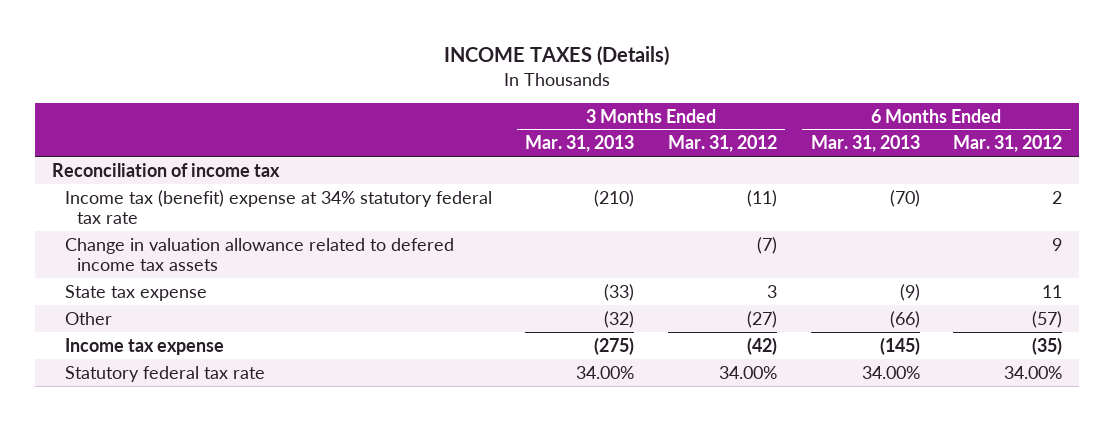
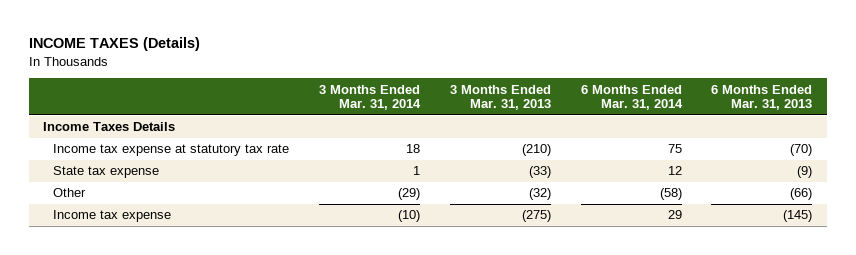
- | 3 Months Ended Mar. 31, 2013 | 3 Months Ended Mar. 31, 2012 | 6 Months Ended Mar. 31, 2013 | 6 Months Ended Mar. 31, 2012
+ | 3 Months Ended Mar. 31, 2014 | 3 Months Ended Mar. 31, 2013 | 6 Months Ended Mar. 31, 2014 | 6 Months Ended Mar. 31, 2013
- Reconciliation of income tax
- Income tax (benefit) expense at 34% statutory federal tax rate | (210) | (11) | (70) | 2
- Change in valuation allowance related to defered income tax assets | | (7) | | 9
+ Income Taxes Details
+ Income tax expense at statutory tax rate | 18 | (210) | 75 | (70)
- Statutory federal tax rate | 34.00% | 34.00% | 34.00% | 34.00%

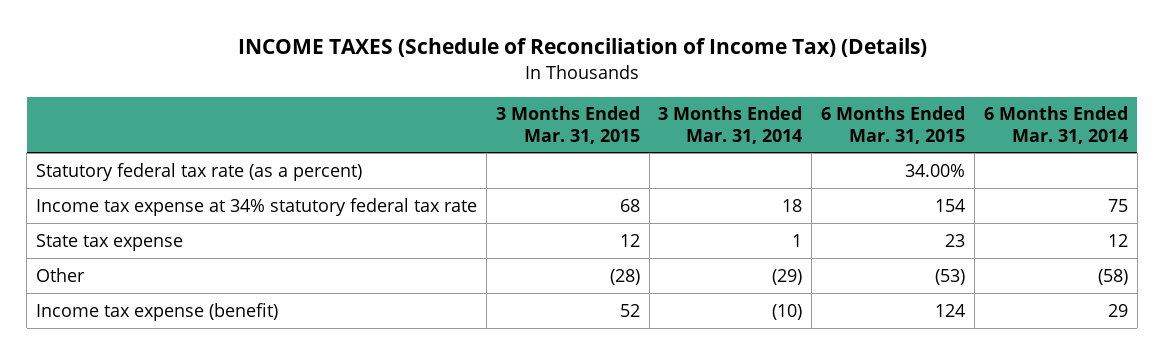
- INCOME TAXES (Details)
+ INCOME TAXES (Schedule of Reconciliation of Income Tax) (Details)
- | 3 Months Ended Mar. 31, 2014 | 3 Months Ended Mar. 31, 2013 | 6 Months Ended Mar. 31, 2014 | 6 Months Ended Mar. 31, 2013
+ | 3 Months Ended Mar. 31, 2015 | 3 Months Ended Mar. 31, 2014 | 6 Months Ended Mar. 31, 2015 | 6 Months Ended Mar. 31, 2014
- Income Taxes Details
- Income tax expense at statutory tax rate | 18 | (210) | 75 | (70)
+ Statutory federal tax rate (as a percent) | | | 34.00% |
+ Income tax expense at 34% statutory federal tax rate | 68 | 18 | 154 | 75
- Income tax expense | (10) | (275) | 29 | (145)
+ Income tax expense (benefit) | 52 | (10) | 124 | 29

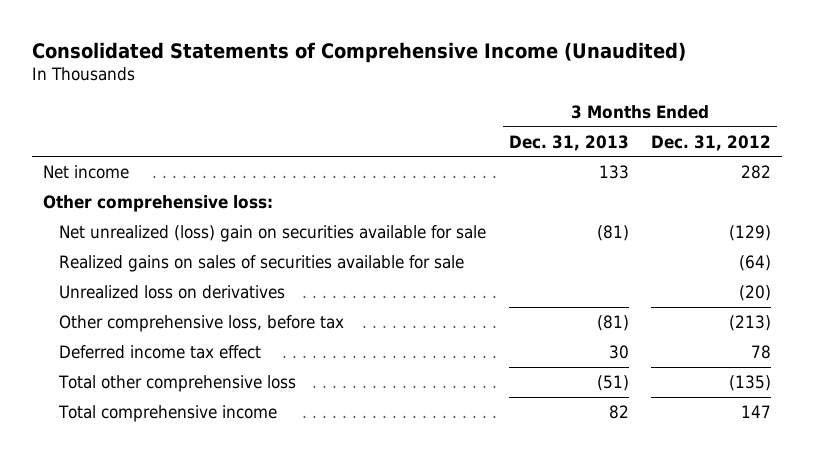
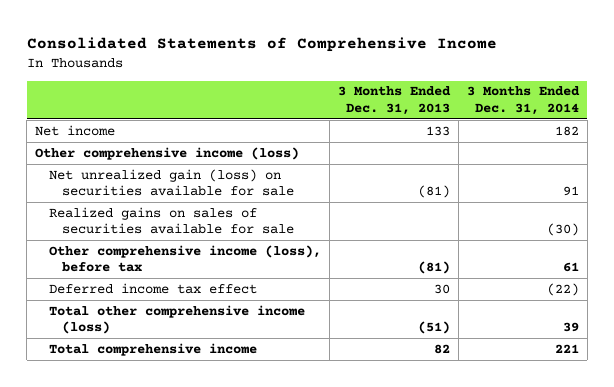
- Consolidated Statements of Comprehensive Income (Unaudited)
+ Consolidated Statements of Comprehensive Income
- | 3 Months Ended Dec. 31, 2013 | 3 Months Ended Dec. 31, 2012
+ | 3 Months Ended Dec. 31, 2013 | 3 Months Ended Dec. 31, 2014
- Other comprehensive loss:
- Net unrealized (loss) gain on securities available for sale | (81) | (129)
+ Other comprehensive income (loss)
+ Net unrealized gain (loss) on securities available for sale | (81) | 91
- Unrealized loss on derivatives | | (20)
- Other comprehensive loss, before tax | (81) | (213)
+ Other comprehensive income (loss), before tax | (81) | 61
- Total other comprehensive loss | (51) | (135)
+ Total other comprehensive income (loss) | (51) | 39

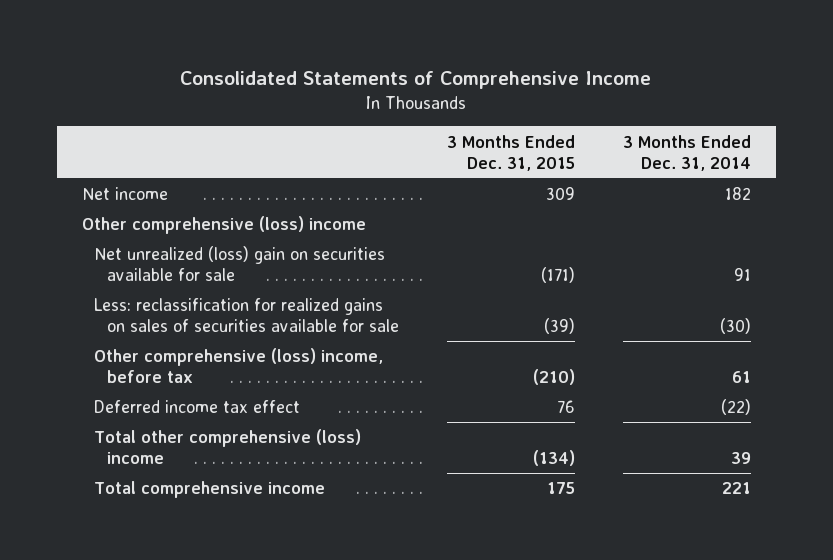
- | 3 Months Ended Dec. 31, 2013 | 3 Months Ended Dec. 31, 2014
+ | 3 Months Ended Dec. 31, 2015 | 3 Months Ended Dec. 31, 2014
- Other comprehensive income (loss)
- Net unrealized gain (loss) on securities available for sale | (81) | 91
- Realized gains on sales of securities available for sale | | (30)
- Other comprehensive income (loss), before tax | (81) | 61
+ Other comprehensive (loss) income
+ Net unrealized (loss) gain on securities available for sale | (171) | 91
+ Less: reclassification for realized gains on sales of securities available for sale | (39) | (30)
+ Other comprehensive (loss) income, before tax | (210) | 61
- Total other comprehensive income (loss) | (51) | 39
+ Total other comprehensive (loss) income | (134) | 39

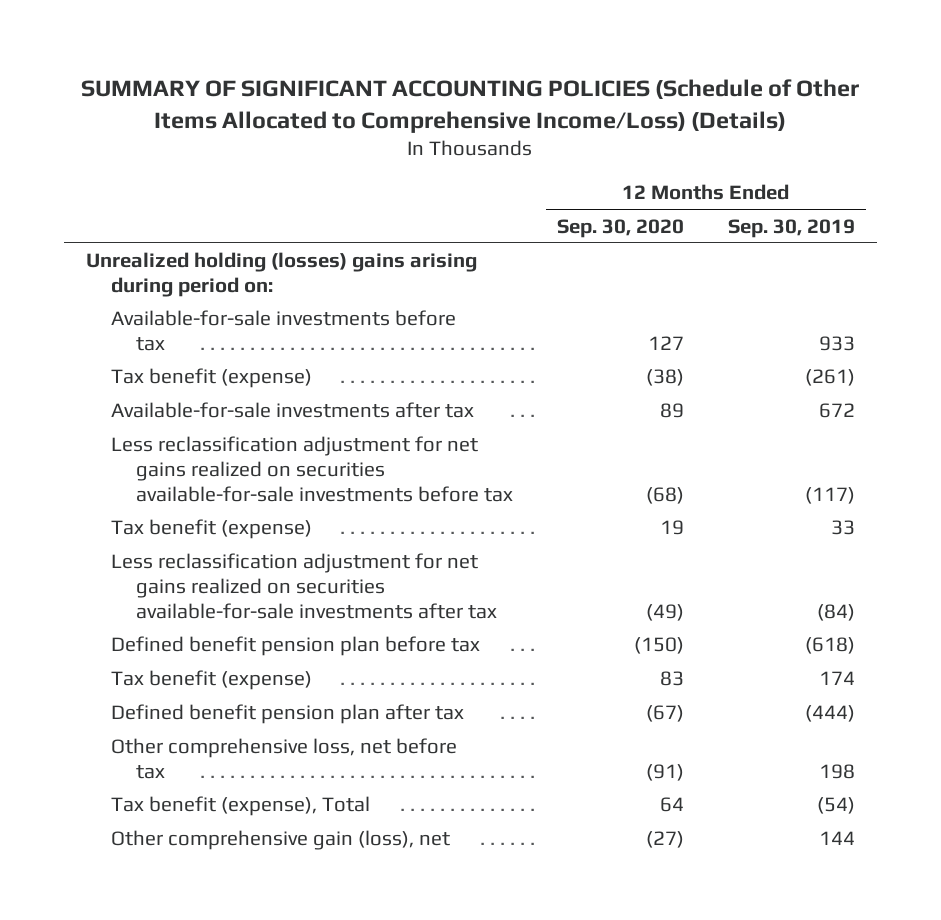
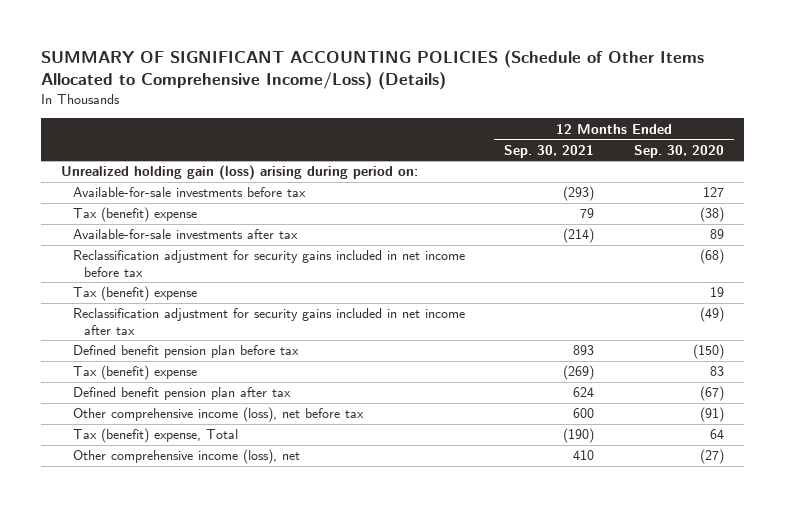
- | 12 Months Ended Sep. 30, 2020 | 12 Months Ended Sep. 30, 2019
+ | 12 Months Ended Sep. 30, 2021 | 12 Months Ended Sep. 30, 2020
- Unrealized holding (losses) gains arising during period on:
+ Unrealized holding gain (loss) arising during period on:
- Tax benefit (expense) | (38) | (261)
+ Tax (benefit) expense | 79 | (38)
- Less reclassification adjustment for net gains realized on securities available-for-sale investments before tax | (68) | (117)
- Tax benefit (expense) | 19 | 33
- Less reclassification adjustment for net gains realized on securities available-for-sale investments after tax | (49) | (84)
+ Reclassification adjustment for security gains included in net income before tax | | (68)
+ Tax (benefit) expense | | 19
+ Reclassification adjustment for security gains included in net income after tax | | (49)
- Tax benefit (expense) | 83 | 174
+ Tax (benefit) expense | (269) | 83
- Other comprehensive loss, net before tax | (91) | 198
- Tax benefit (expense), Total | 64 | (54)
- Other comprehensive gain (loss), net | (27) | 144
+ Other comprehensive income (loss), net before tax | 600 | (91)
+ Tax (benefit) expense, Total | (190) | 64
+ Other comprehensive income (loss), net | 410 | (27)

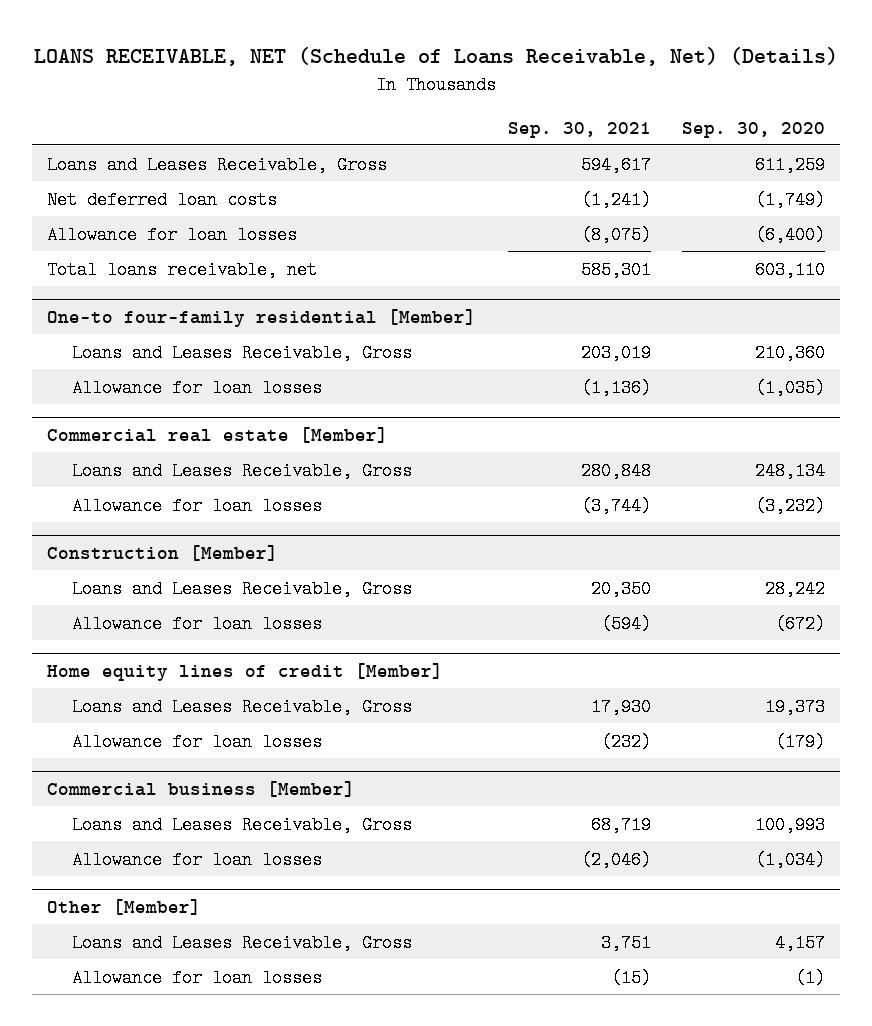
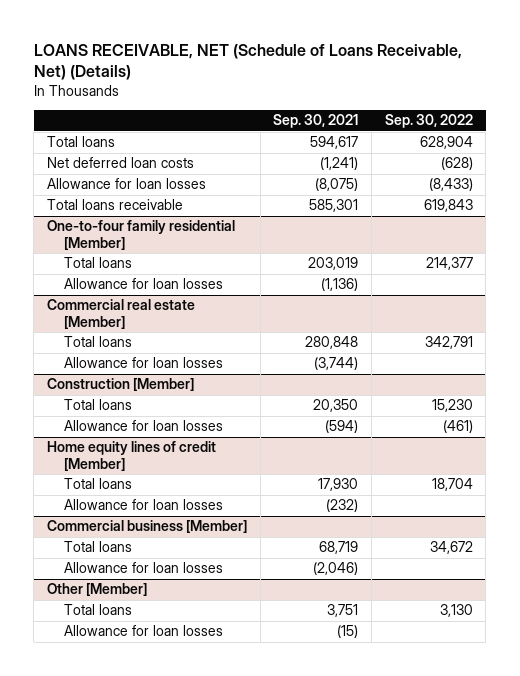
- | Sep. 30, 2021 | Sep. 30, 2020
+ | Sep. 30, 2021 | Sep. 30, 2022
- Loans and Leases Receivable, Gross | 594,617 | 611,259
+ Total loans | 594,617 | 628,904
- Total loans receivable, net | 585,301 | 603,110
- One-to four-family residential [Member]
- Loans and Leases Receivable, Gross | 203,019 | 210,360
+ Total loans receivable | 585,301 | 619,843
+ One-to-four family residential [Member]
+ Total loans | 203,019 | 214,377
@ Commercial real estate [Member]
- Loans and Leases Receivable, Gross | 280,848 | 248,134
+ Total loans | 280,848 | 342,791
@ Construction [Member]
- Loans and Leases Receivable, Gross | 20,350 | 28,242
+ Total loans | 20,350 | 15,230
@ Home equity lines of credit [Member]
- Loans and Leases Receivable, Gross | 17,930 | 19,373
+ Total loans | 17,930 | 18,704
@ Commercial business [Member]
- Loans and Leases Receivable, Gross | 68,719 | 100,993
+ Total loans | 68,719 | 34,672
@ Other [Member]
- Loans and Leases Receivable, Gross | 3,751 | 4,157
+ Total loans | 3,751 | 3,130

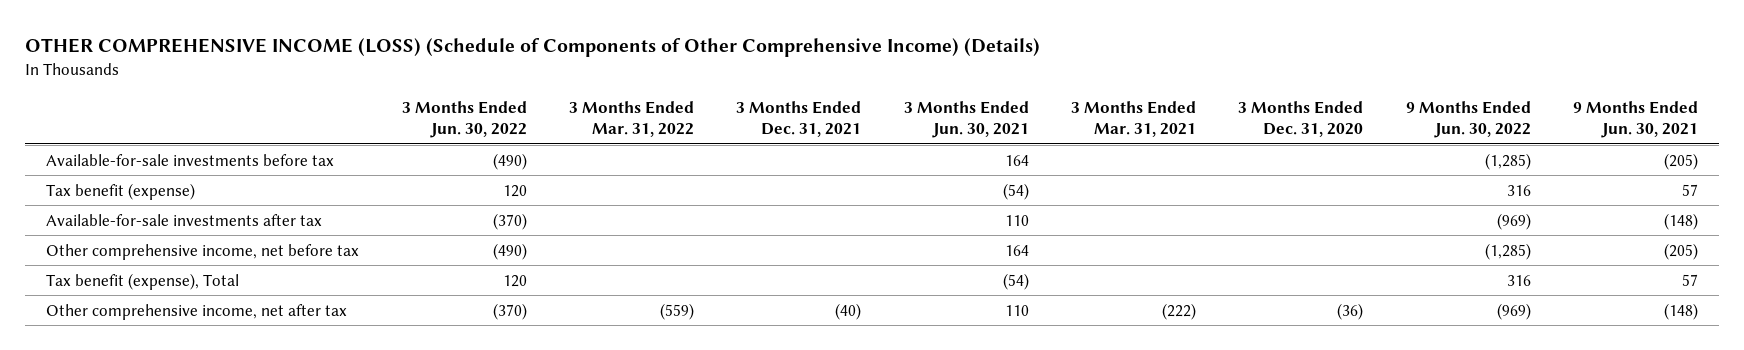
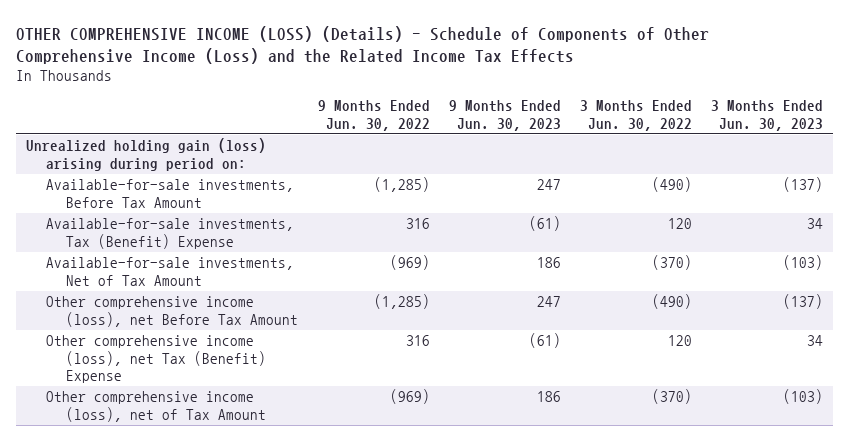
- OTHER COMPREHENSIVE INCOME (LOSS) (Schedule of Components of Other Comprehensive Income) (Details)
+ OTHER COMPREHENSIVE INCOME (LOSS) (Details) - Schedule of Components of Other Comprehensive Income (Loss) and the Related Income Tax Effects
- | 3 Months Ended Jun. 30, 2022 | 3 Months Ended Mar. 31, 2022 | 3 Months Ended Dec. 31, 2021 | 3 Months Ended Jun. 30, 2021 | 3 Months Ended Mar. 31, 2021 | 3 Months Ended Dec. 31, 2020 | 9 Months Ended Jun. 30, 2022 | 9 Months Ended Jun. 30, 2021
+ | 9 Months Ended Jun. 30, 2022 | 9 Months Ended Jun. 30, 2023 | 3 Months Ended Jun. 30, 2022 | 3 Months Ended Jun. 30, 2023
- Available-for-sale investments before tax | (490) | | | 164 | | | (1,285) | (205)
- Tax benefit (expense) | 120 | | | (54) | | | 316 | 57
- Available-for-sale investments after tax | (370) | | | 110 | | | (969) | (148)
- Other comprehensive income, net before tax | (490) | | | 164 | | | (1,285) | (205)
- Tax benefit (expense), Total | 120 | | | (54) | | | 316 | 57
- Other comprehensive income, net after tax | (370) | (559) | (40) | 110 | (222) | (36) | (969) | (148)
+ Unrealized holding gain (loss) arising during period on:
+ Available-for-sale investments, Before Tax Amount | (1,285) | 247 | (490) | (137)
+ Available-for-sale investments, Tax (Benefit) Expense | 316 | (61) | 120 | 34
+ Available-for-sale investments, Net of Tax Amount | (969) | 186 | (370) | (103)
+ Other comprehensive income (loss), net Before Tax Amount | (1,285) | 247 | (490) | (137)
+ Other comprehensive income (loss), net Tax (Benefit) Expense | 316 | (61) | 120 | 34
+ Other comprehensive income (loss), net of Tax Amount | (969) | 186 | (370) | (103)

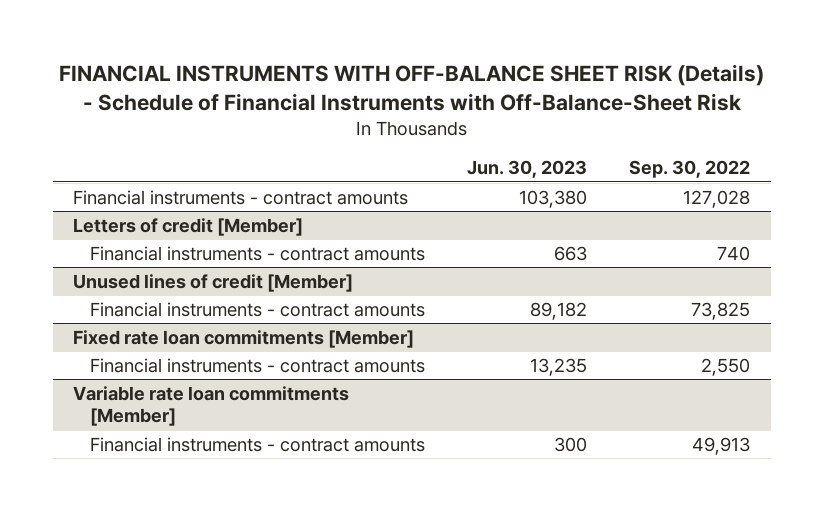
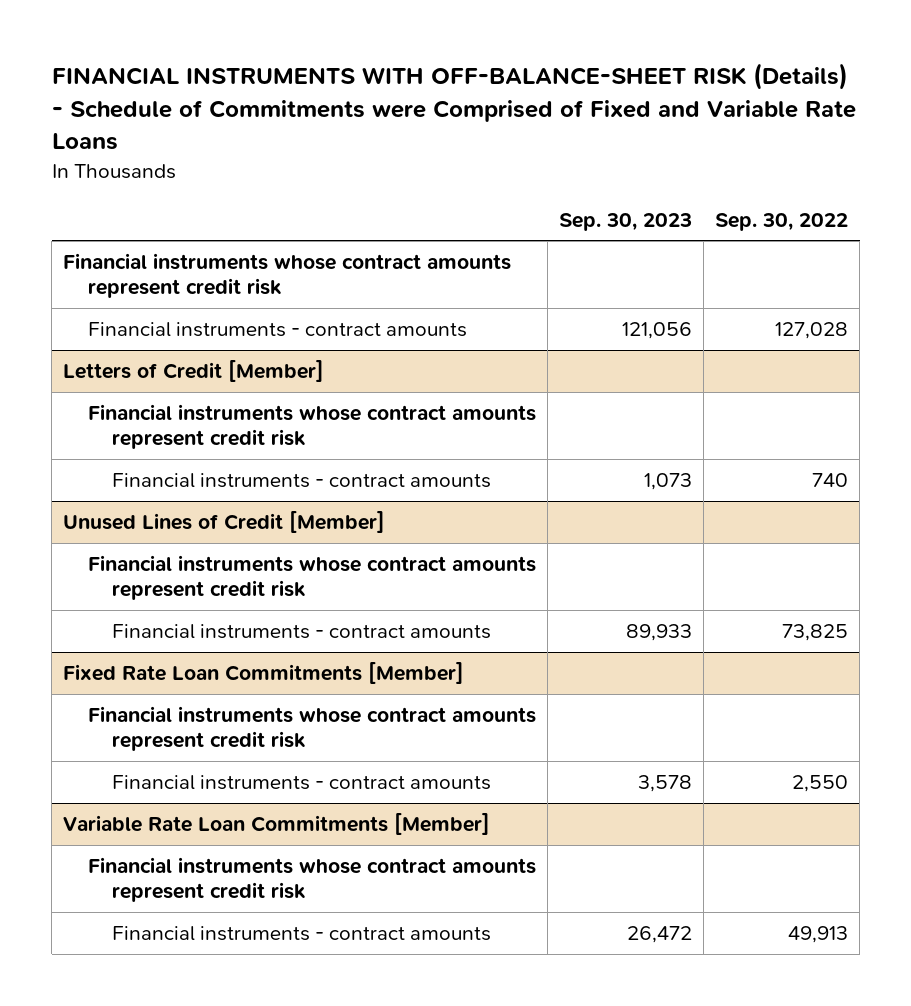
- FINANCIAL INSTRUMENTS WITH OFF-BALANCE SHEET RISK (Details) - Schedule of Financial Instruments with Off-Balance-Sheet Risk
+ FINANCIAL INSTRUMENTS WITH OFF-BALANCE-SHEET RISK (Details) - Schedule of Commitments were Comprised of Fixed and Variable Rate Loans
- | Jun. 30, 2023 | Sep. 30, 2022
+ | Sep. 30, 2023 | Sep. 30, 2022
+ Financial instruments whose contract amounts represent credit risk
- Letters of credit [Member]
+ Letters of Credit [Member]
+ Financial instruments whose contract amounts represent credit risk
- Unused lines of credit [Member]
+ Unused Lines of Credit [Member]
+ Financial instruments whose contract amounts represent credit risk
- Fixed rate loan commitments [Member]
+ Fixed Rate Loan Commitments [Member]
+ Financial instruments whose contract amounts represent credit risk
- Variable rate loan commitments [Member]
+ Variable Rate Loan Commitments [Member]
+ Financial instruments whose contract amounts represent credit risk

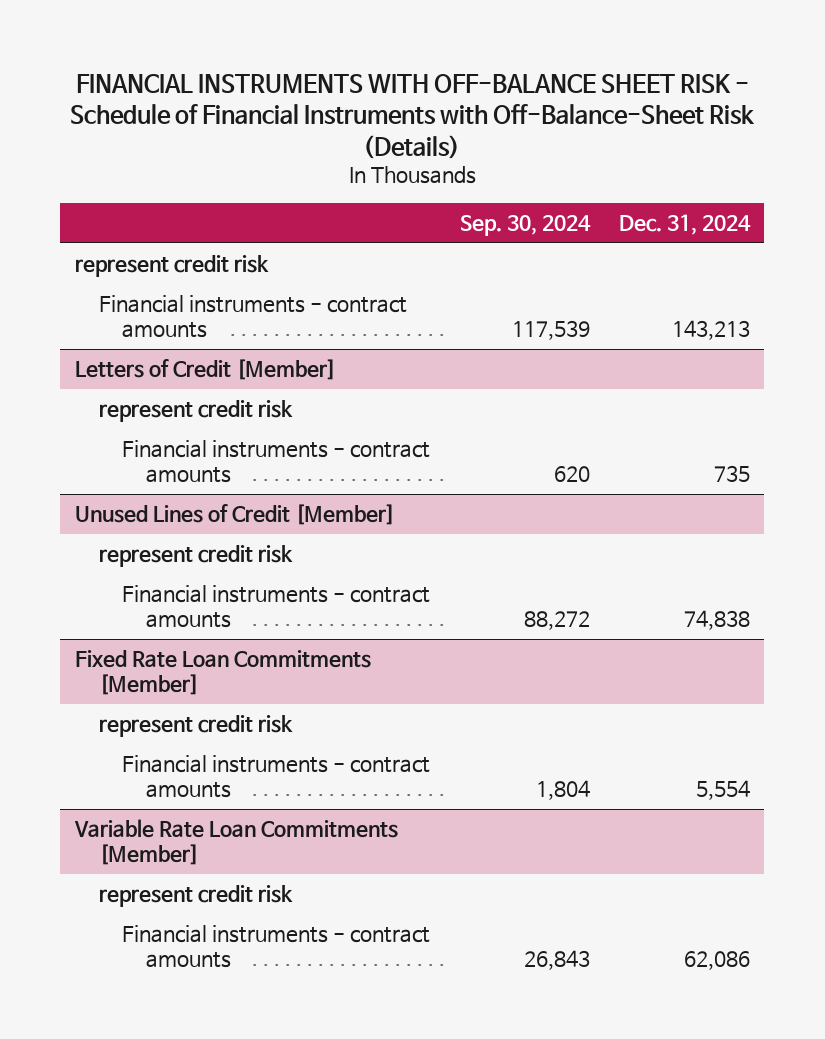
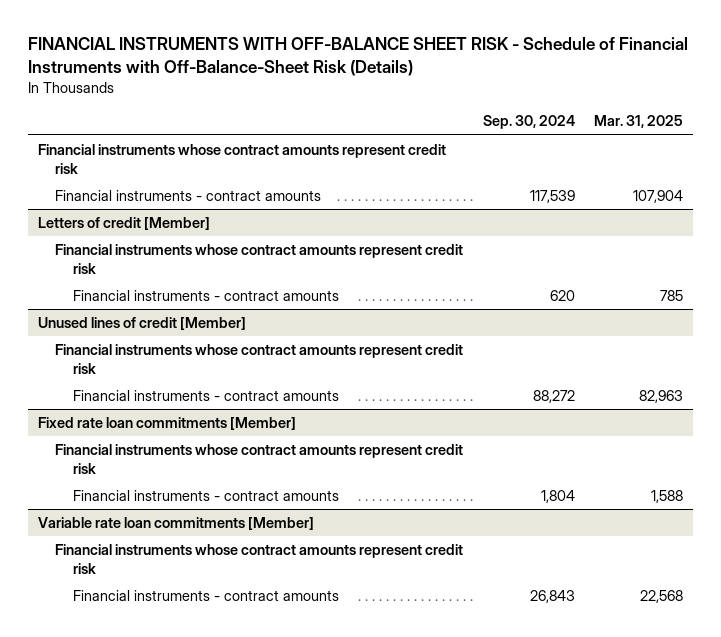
- | Sep. 30, 2024 | Dec. 31, 2024
+ | Sep. 30, 2024 | Mar. 31, 2025
- represent credit risk
+ Financial instruments whose contract amounts represent credit risk
- Letters of Credit [Member]
- represent credit risk
+ Letters of credit [Member]
+ Financial instruments whose contract amounts represent credit risk
- Unused Lines of Credit [Member]
- represent credit risk
+ Unused lines of credit [Member]
+ Financial instruments whose contract amounts represent credit risk
- Fixed Rate Loan Commitments [Member]
- represent credit risk
+ Fixed rate loan commitments [Member]
+ Financial instruments whose contract amounts represent credit risk
- Variable Rate Loan Commitments [Member]
- represent credit risk
+ Variable rate loan commitments [Member]
+ Financial instruments whose contract amounts represent credit risk

